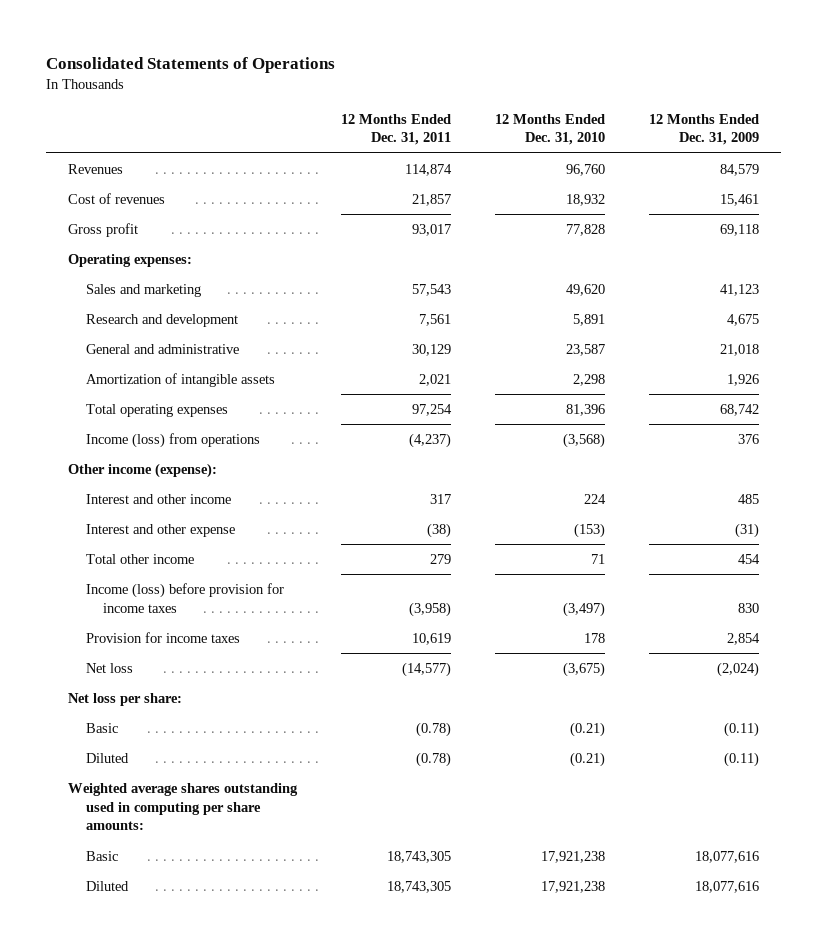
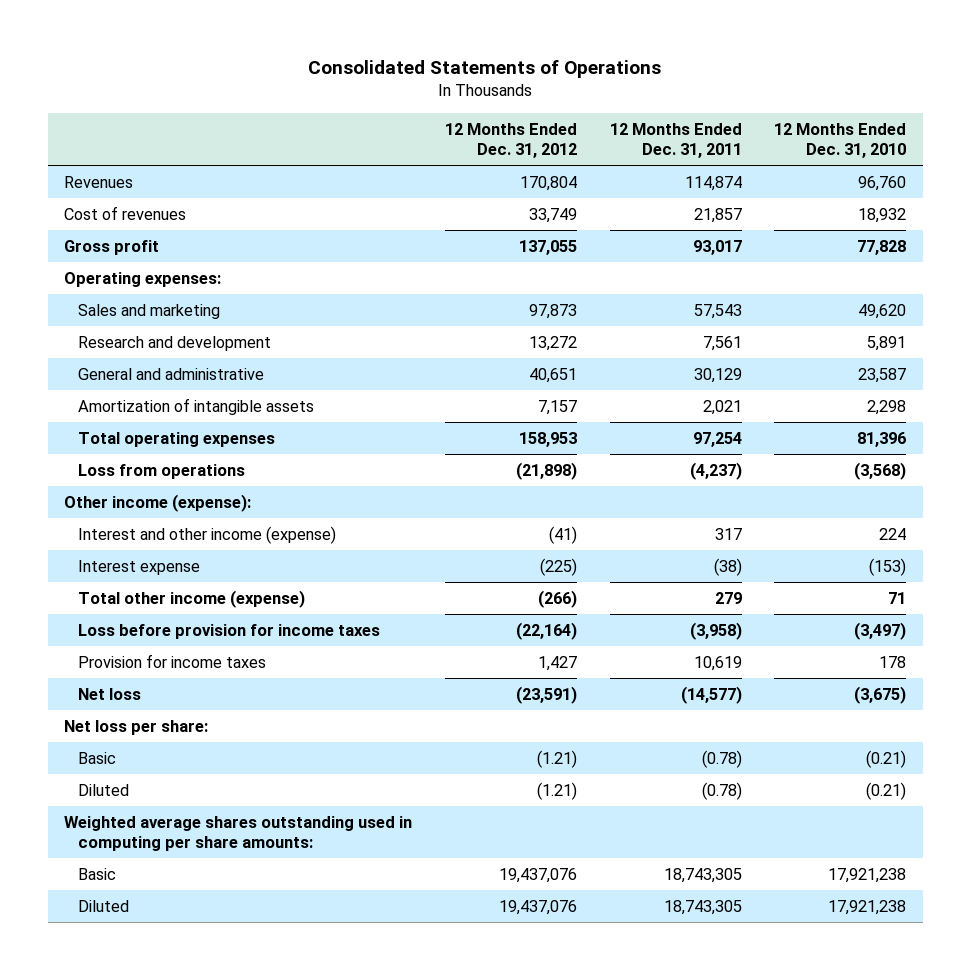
- | 12 Months Ended Dec. 31, 2011 | 12 Months Ended Dec. 31, 2010 | 12 Months Ended Dec. 31, 2009
+ | 12 Months Ended Dec. 31, 2012 | 12 Months Ended Dec. 31, 2011 | 12 Months Ended Dec. 31, 2010
- Income (loss) from operations | (4,237) | (3,568) | 376
+ Loss from operations | (21,898) | (4,237) | (3,568)
- Interest and other income | 317 | 224 | 485
- Interest and other expense | (38) | (153) | (31)
- Total other income | 279 | 71 | 454
- Income (loss) before provision for income taxes | (3,958) | (3,497) | 830
+ Interest and other income (expense) | (41) | 317 | 224
+ Interest expense | (225) | (38) | (153)
+ Total other income (expense) | (266) | 279 | 71
+ Loss before provision for income taxes | (22,164) | (3,958) | (3,497)

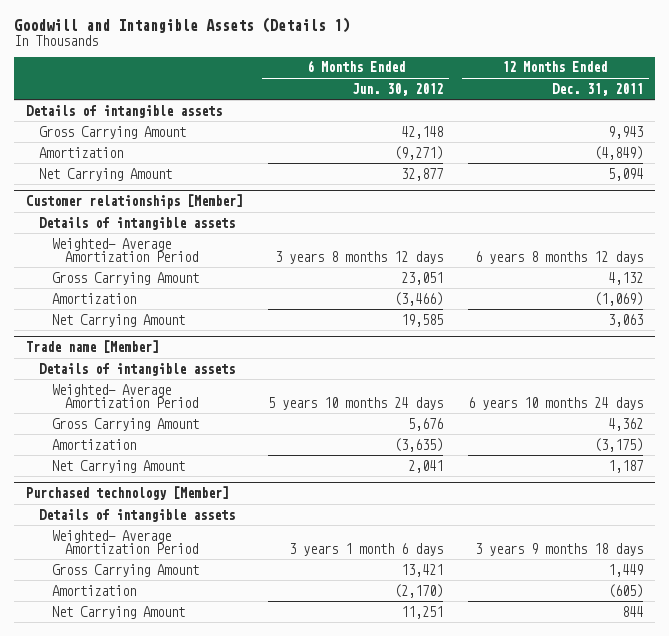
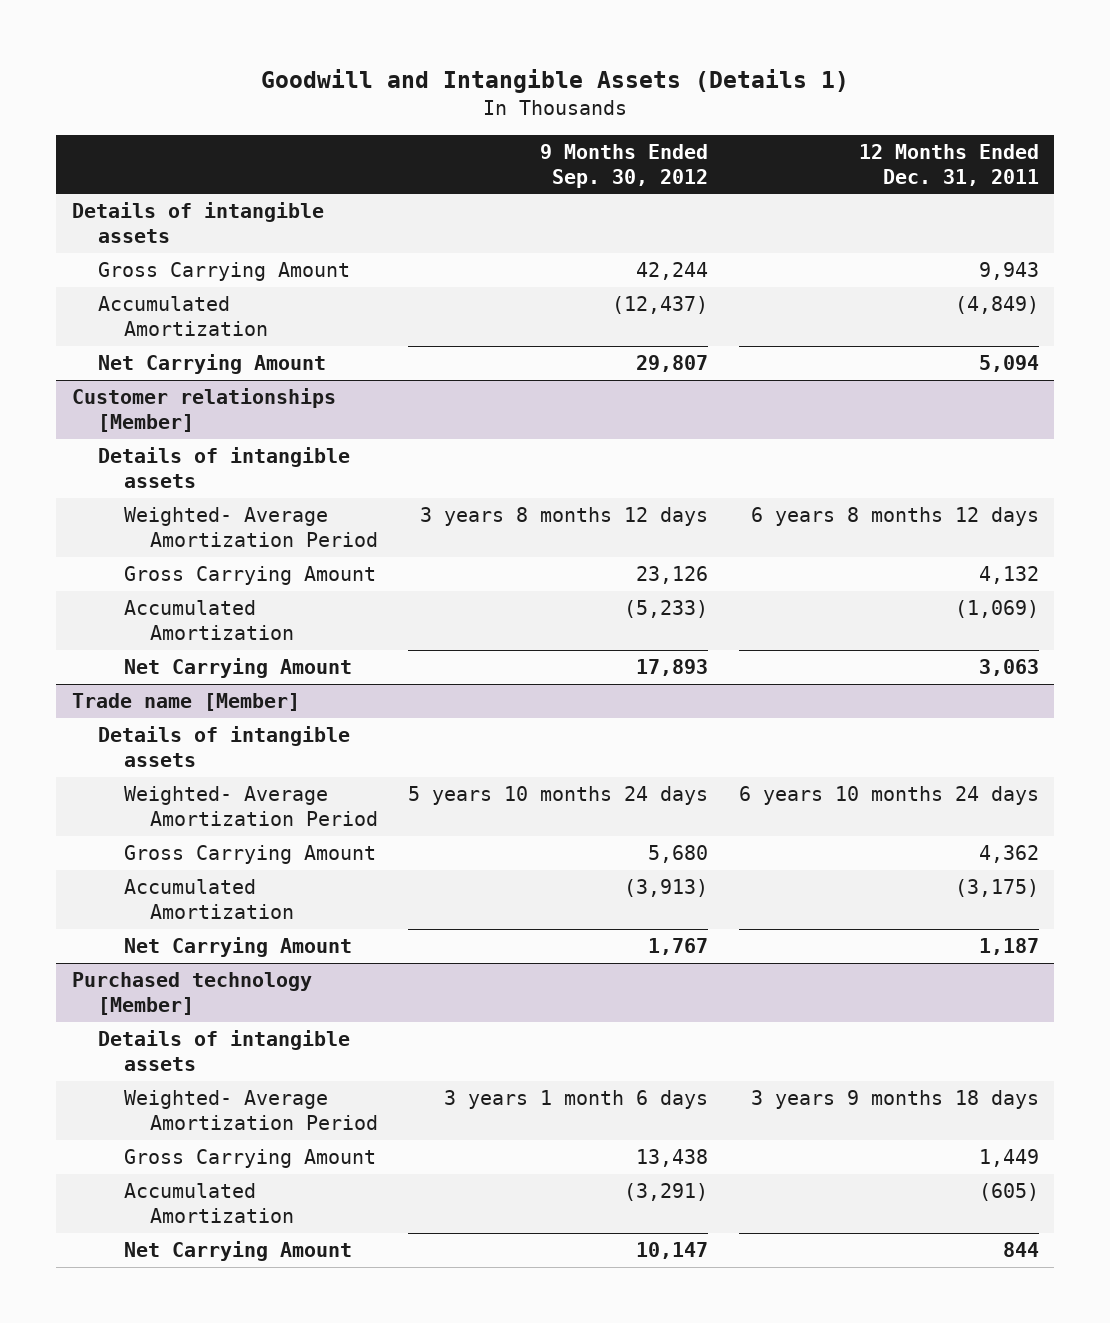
- | 6 Months Ended Jun. 30, 2012 | 12 Months Ended Dec. 31, 2011
+ | 9 Months Ended Sep. 30, 2012 | 12 Months Ended Dec. 31, 2011
- Amortization | (9,271) | (4,849)
+ Accumulated Amortization | (12,437) | (4,849)
@ Customer relationships [Member]
- Amortization | (3,466) | (1,069)
+ Accumulated Amortization | (5,233) | (1,069)
@ Trade name [Member]
- Amortization | (3,635) | (3,175)
+ Accumulated Amortization | (3,913) | (3,175)
@ Purchased technology [Member]
- Amortization | (2,170) | (605)
+ Accumulated Amortization | (3,291) | (605)

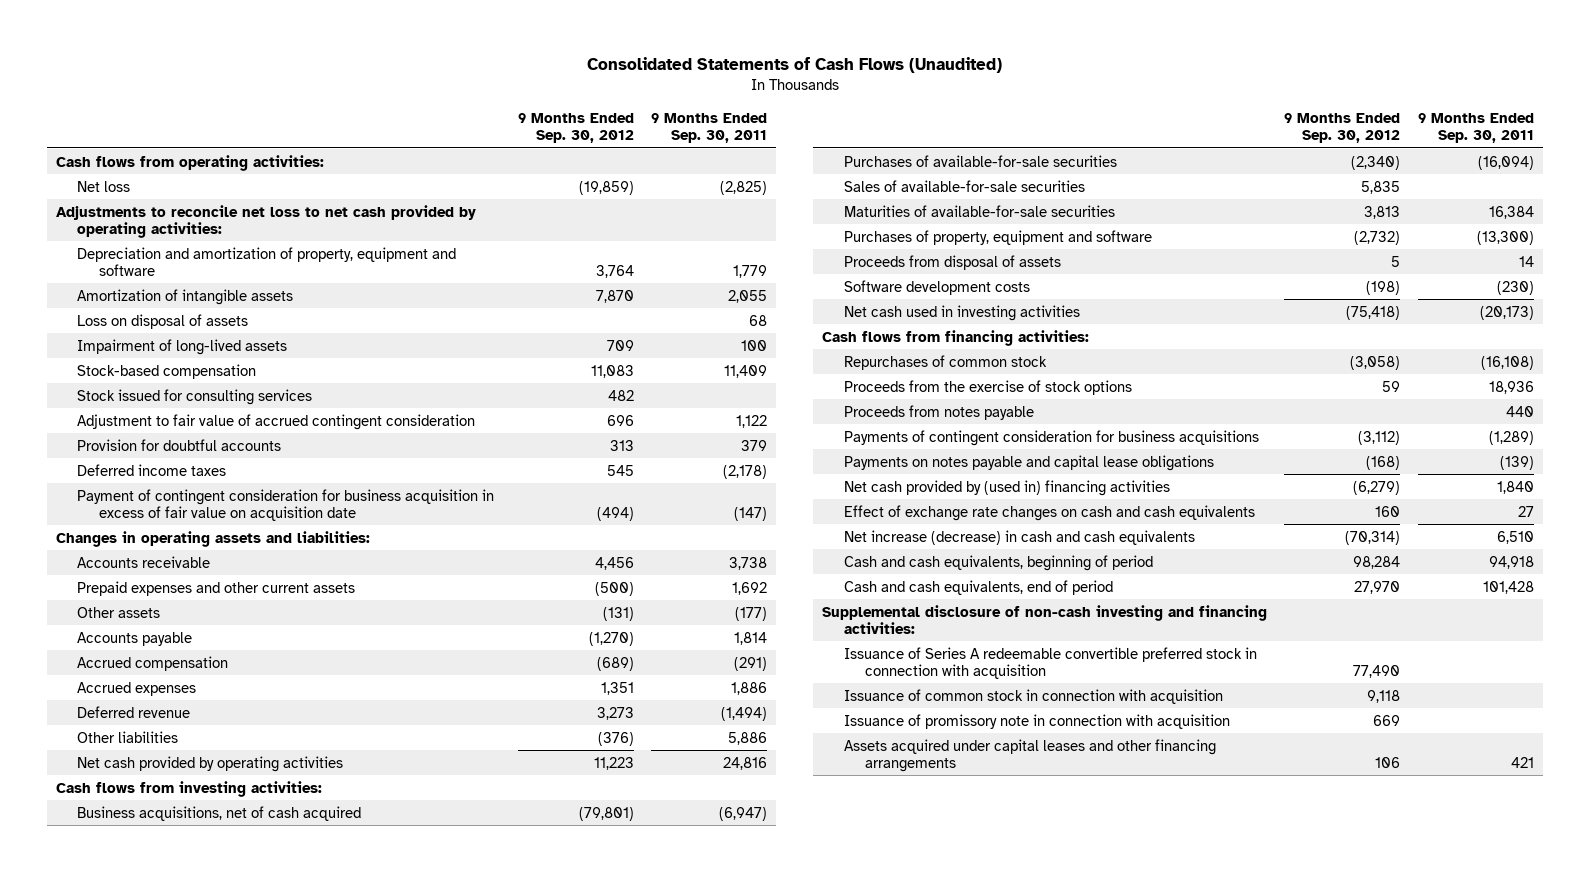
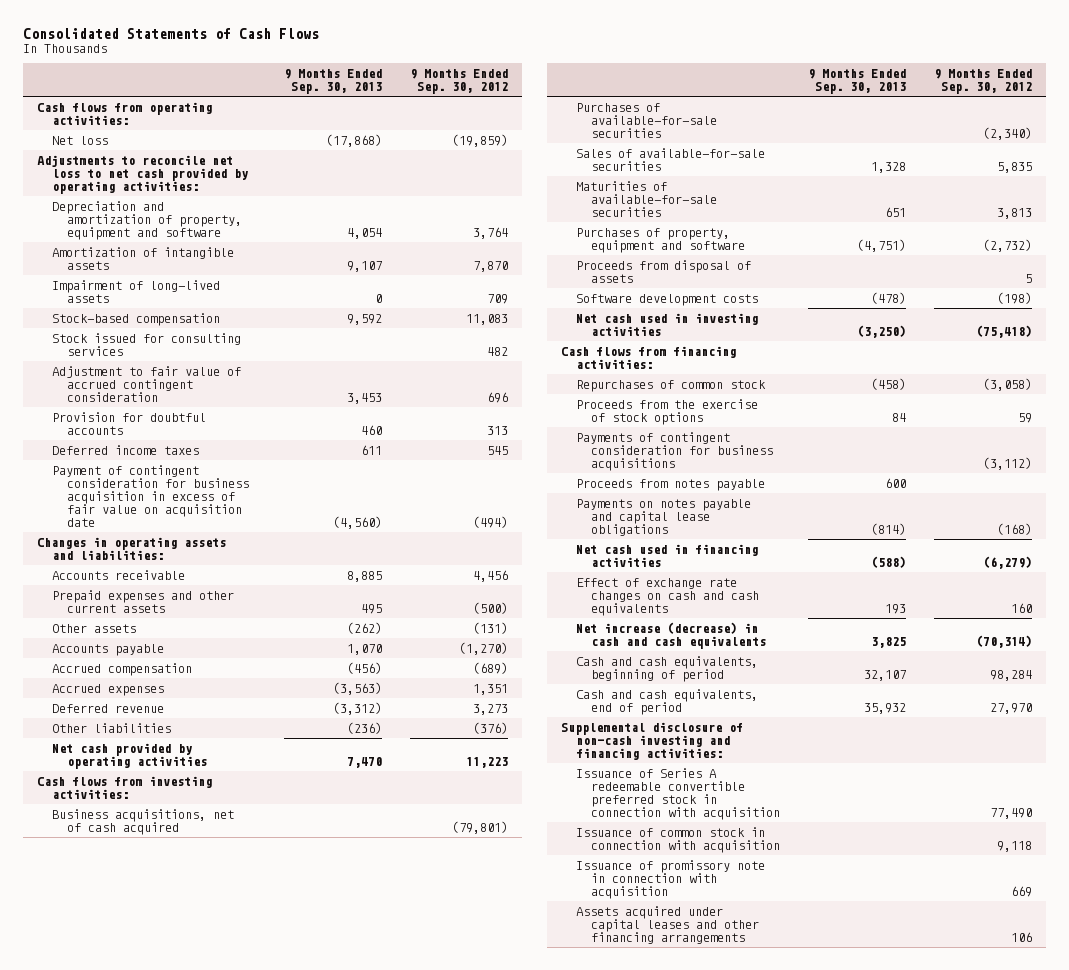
- Consolidated Statements of Cash Flows (Unaudited)
+ Consolidated Statements of Cash Flows
- | 9 Months Ended Sep. 30, 2012 | 9 Months Ended Sep. 30, 2011
+ | 9 Months Ended Sep. 30, 2013 | 9 Months Ended Sep. 30, 2012
- Loss on disposal of assets | | 68
moved down: Proceeds from notes payable | 600 |
- Net cash provided by (used in) financing activities | (6,279) | 1,840
+ Net cash used in financing activities | (588) | (6,279)

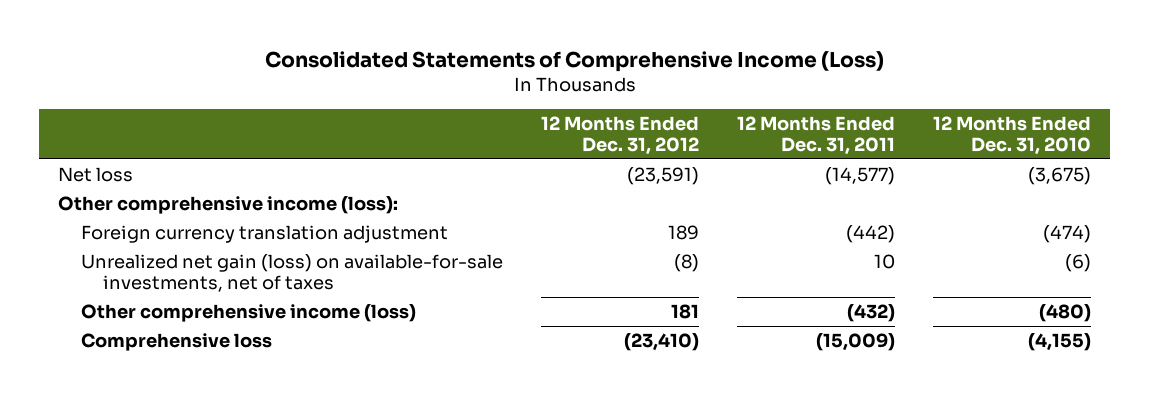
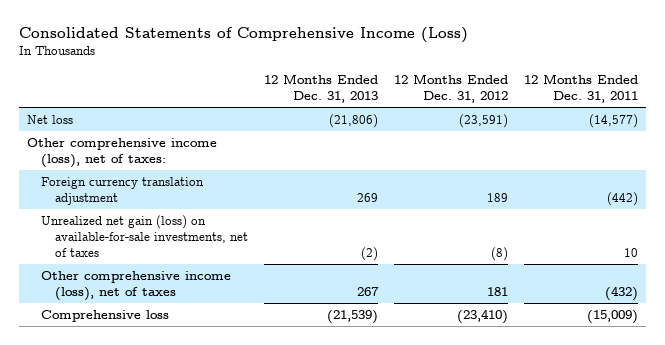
- | 12 Months Ended Dec. 31, 2012 | 12 Months Ended Dec. 31, 2011 | 12 Months Ended Dec. 31, 2010
+ | 12 Months Ended Dec. 31, 2013 | 12 Months Ended Dec. 31, 2012 | 12 Months Ended Dec. 31, 2011
- Other comprehensive income (loss):
+ Other comprehensive income (loss), net of taxes:
- Other comprehensive income (loss) | 181 | (432) | (480)
+ Other comprehensive income (loss), net of taxes | 267 | 181 | (432)

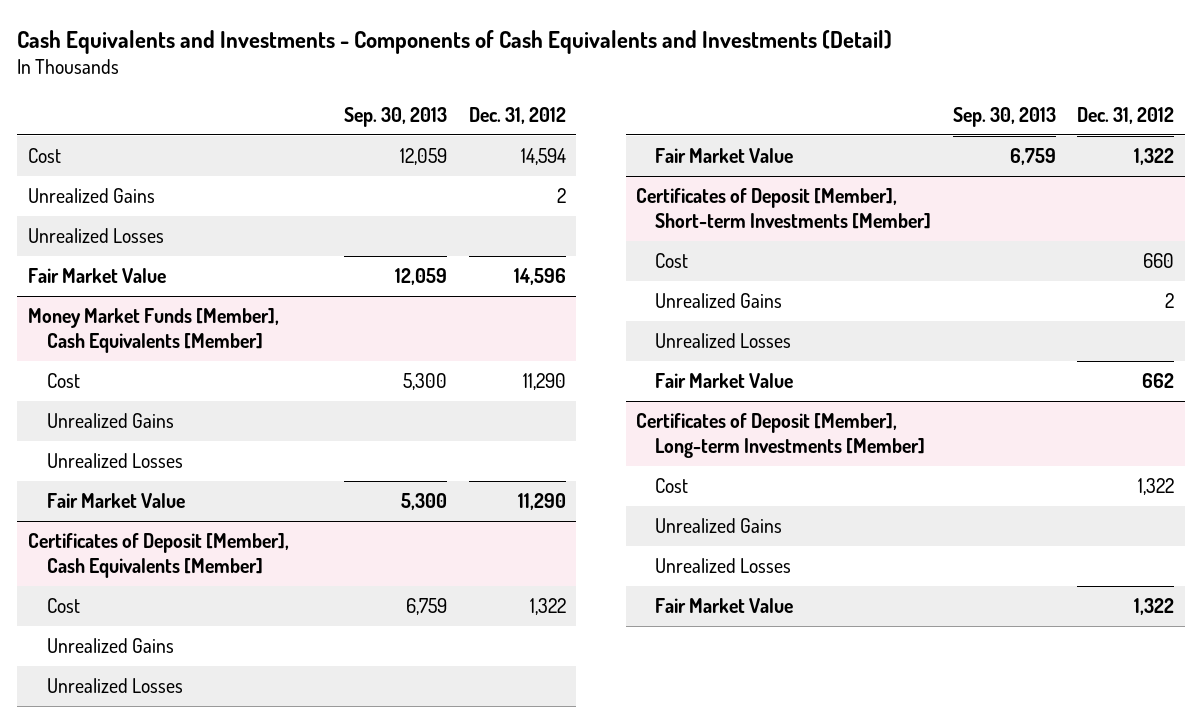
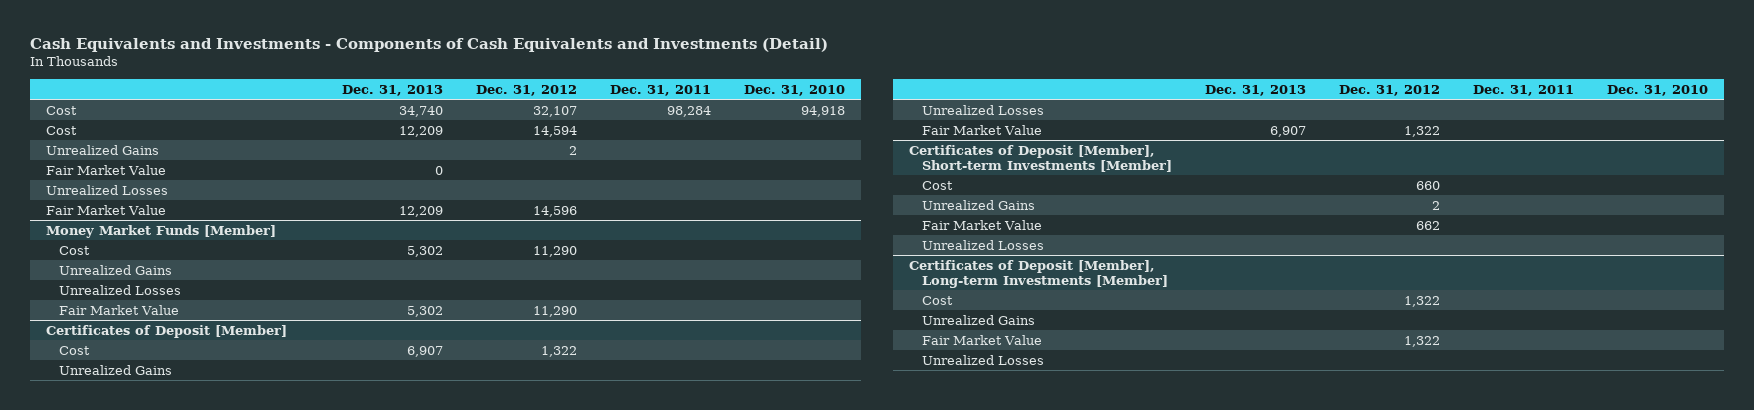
- | Sep. 30, 2013 | Dec. 31, 2012
+ | Dec. 31, 2013 | Dec. 31, 2012 | Dec. 31, 2011 | Dec. 31, 2010
+ Cost | 34,740 | 32,107 | 98,284 | 94,918
+ Fair Market Value | 0 | | |
- Money Market Funds [Member], Cash Equivalents [Member]
+ Money Market Funds [Member]
- Certificates of Deposit [Member], Cash Equivalents [Member]
+ Certificates of Deposit [Member]
@ Certificates of Deposit [Member], Short-term Investments [Member]
moved down: Unrealized Losses
@ Certificates of Deposit [Member], Long-term Investments [Member]
moved down: Unrealized Losses

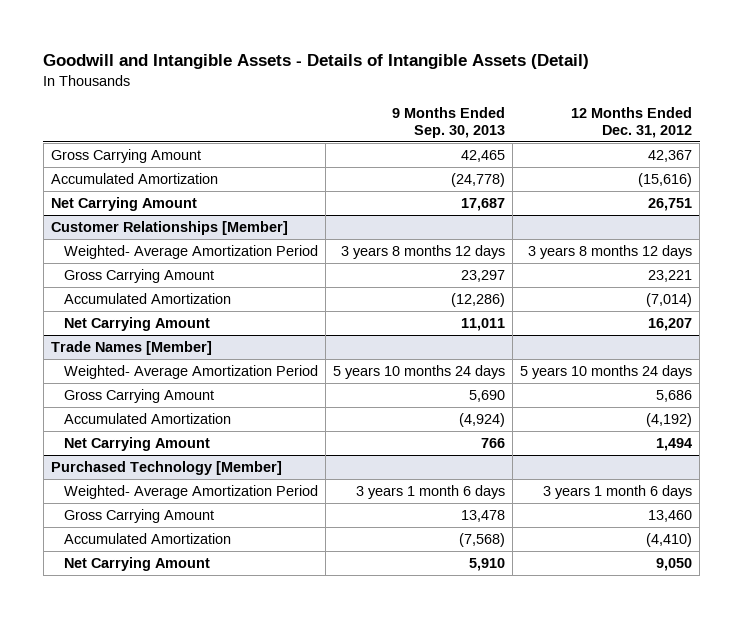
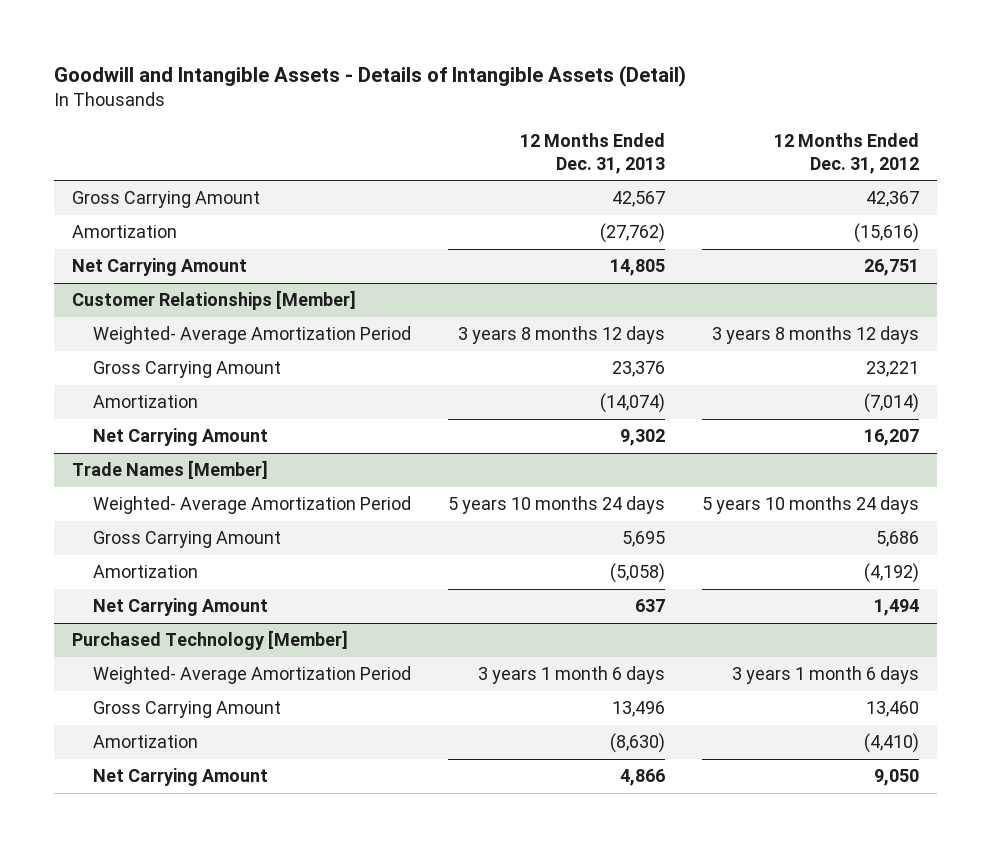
- | 9 Months Ended Sep. 30, 2013 | 12 Months Ended Dec. 31, 2012
+ | 12 Months Ended Dec. 31, 2013 | 12 Months Ended Dec. 31, 2012
- Accumulated Amortization | (24,778) | (15,616)
+ Amortization | (27,762) | (15,616)
@ Customer Relationships [Member]
- Accumulated Amortization | (12,286) | (7,014)
+ Amortization | (14,074) | (7,014)
@ Trade Names [Member]
- Accumulated Amortization | (4,924) | (4,192)
+ Amortization | (5,058) | (4,192)
@ Purchased Technology [Member]
- Accumulated Amortization | (7,568) | (4,410)
+ Amortization | (8,630) | (4,410)

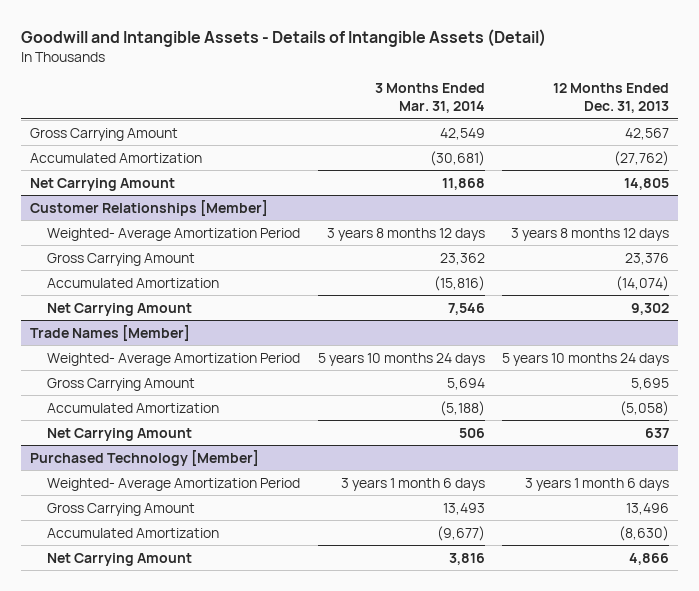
- | 12 Months Ended Dec. 31, 2013 | 12 Months Ended Dec. 31, 2012
+ | 3 Months Ended Mar. 31, 2014 | 12 Months Ended Dec. 31, 2013
- Amortization | (27,762) | (15,616)
+ Accumulated Amortization | (30,681) | (27,762)
@ Customer Relationships [Member]
- Amortization | (14,074) | (7,014)
+ Accumulated Amortization | (15,816) | (14,074)
@ Trade Names [Member]
- Amortization | (5,058) | (4,192)
+ Accumulated Amortization | (5,188) | (5,058)
@ Purchased Technology [Member]
- Amortization | (8,630) | (4,410)
+ Accumulated Amortization | (9,677) | (8,630)

